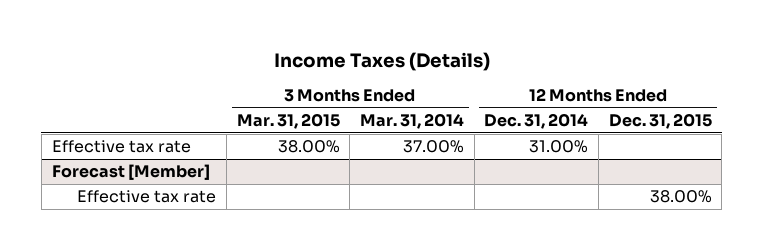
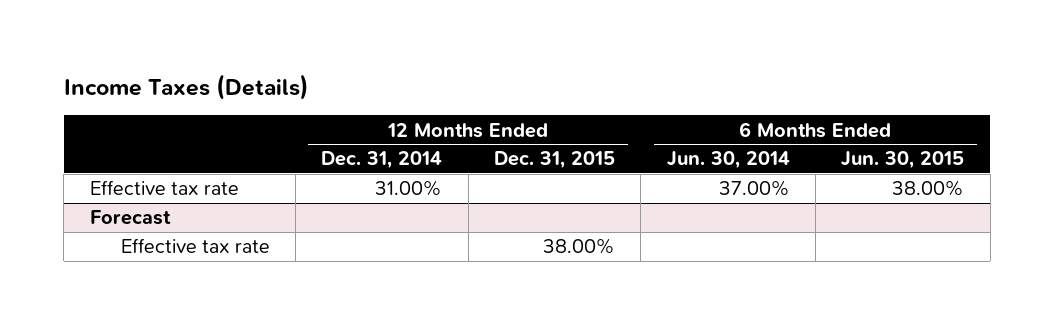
- | 3 Months Ended Mar. 31, 2015 | 3 Months Ended Mar. 31, 2014 | 12 Months Ended Dec. 31, 2014 | 12 Months Ended Dec. 31, 2015
+ | 12 Months Ended Dec. 31, 2014 | 12 Months Ended Dec. 31, 2015 | 6 Months Ended Jun. 30, 2014 | 6 Months Ended Jun. 30, 2015
- Forecast [Member]
+ Forecast

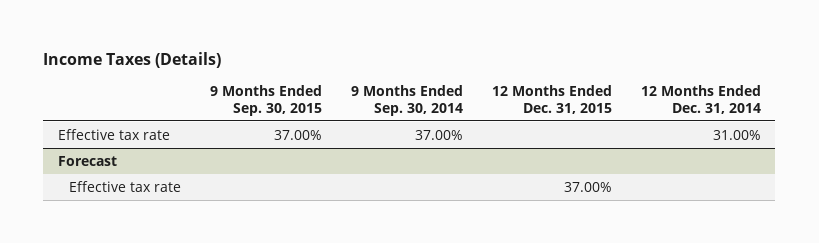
- | 12 Months Ended Dec. 31, 2014 | 12 Months Ended Dec. 31, 2015 | 6 Months Ended Jun. 30, 2014 | 6 Months Ended Jun. 30, 2015
+ | 9 Months Ended Sep. 30, 2015 | 9 Months Ended Sep. 30, 2014 | 12 Months Ended Dec. 31, 2015 | 12 Months Ended Dec. 31, 2014
@ Forecast
- Effective tax rate | | 38.00% | |
+ Effective tax rate | | | 37.00% |

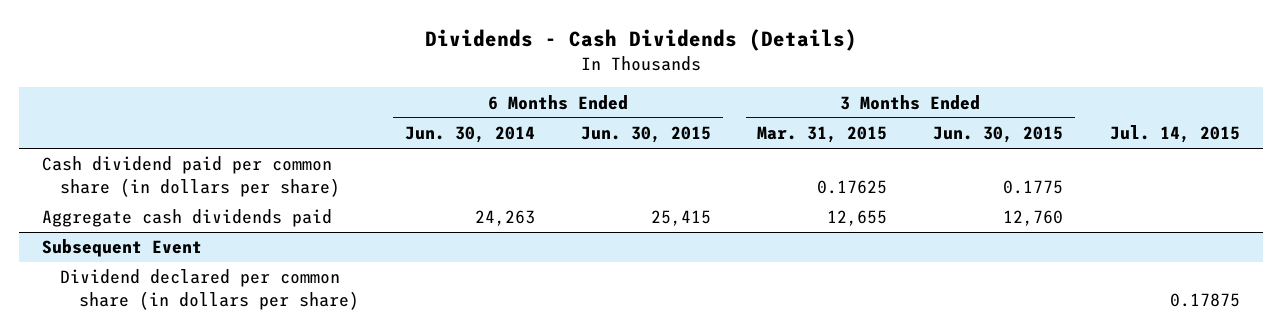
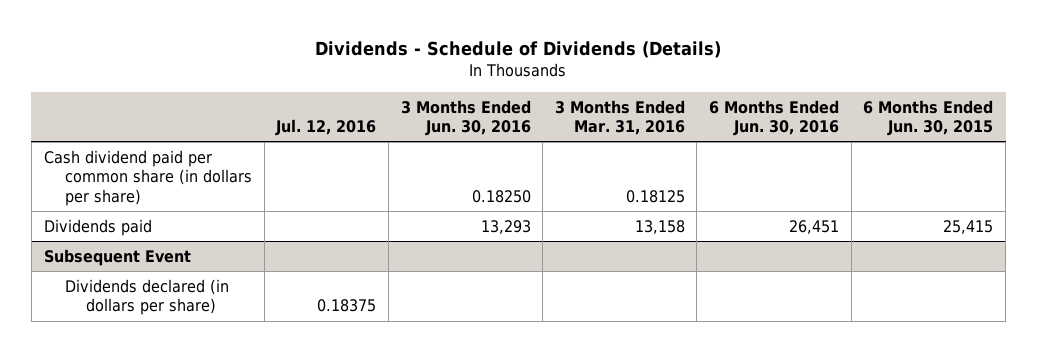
- Dividends - Cash Dividends (Details)
+ Dividends - Schedule of Dividends (Details)
- | 6 Months Ended Jun. 30, 2014 | 6 Months Ended Jun. 30, 2015 | 3 Months Ended Mar. 31, 2015 | 3 Months Ended Jun. 30, 2015 | Jul. 14, 2015
+ | Jul. 12, 2016 | 3 Months Ended Jun. 30, 2016 | 3 Months Ended Mar. 31, 2016 | 6 Months Ended Jun. 30, 2016 | 6 Months Ended Jun. 30, 2015
- Aggregate cash dividends paid | 24,263 | 25,415 | 12,655 | 12,760 |
+ Dividends paid | | 13,293 | 13,158 | 26,451 | 25,415
@ Subsequent Event
- Dividend declared per common share (in dollars per share) | | | | | 0.17875
+ Dividends declared (in dollars per share) | 0.18375 | | | |

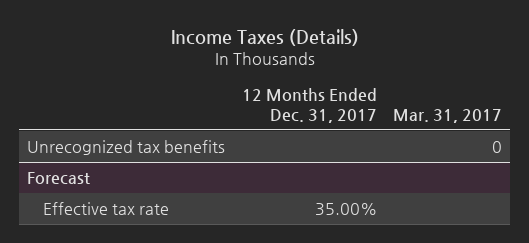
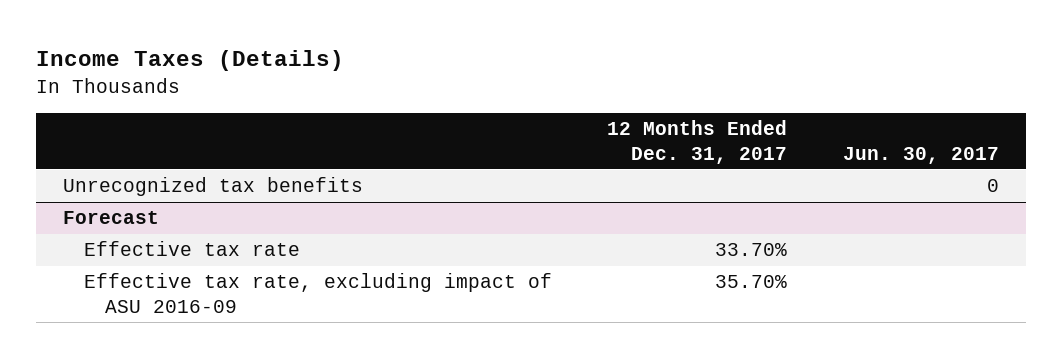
- | 12 Months Ended Dec. 31, 2017 | Mar. 31, 2017
+ | 12 Months Ended Dec. 31, 2017 | Jun. 30, 2017
@ Forecast
- Effective tax rate | 35.00% |
+ Effective tax rate | 33.70% |
+ Effective tax rate, excluding impact of ASU 2016-09 | 35.70% |

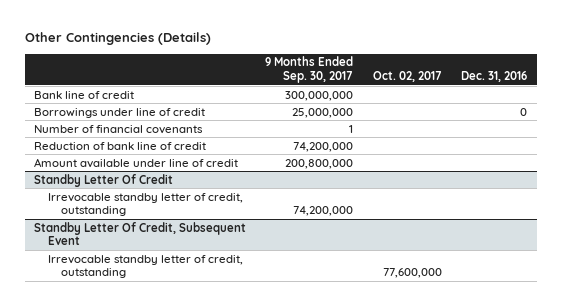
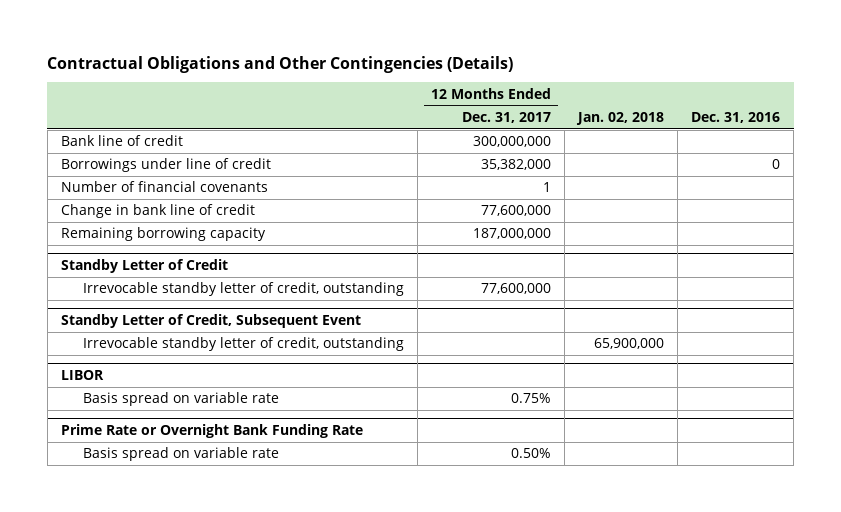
- Other Contingencies (Details)
+ Contractual Obligations and Other Contingencies (Details)
- | 9 Months Ended Sep. 30, 2017 | Oct. 02, 2017 | Dec. 31, 2016
+ | 12 Months Ended Dec. 31, 2017 | Jan. 02, 2018 | Dec. 31, 2016
- Reduction of bank line of credit | 74,200,000 | |
- Amount available under line of credit | 200,800,000 | |
- Standby Letter Of Credit
+ Change in bank line of credit | 77,600,000 | |
+ Remaining borrowing capacity | 187,000,000 | |
+ Standby Letter of Credit
- Standby Letter Of Credit, Subsequent Event
+ Standby Letter of Credit, Subsequent Event
+ LIBOR
+ Basis spread on variable rate | 0.75% | |
+ Prime Rate or Overnight Bank Funding Rate
+ Basis spread on variable rate | 0.50% | |

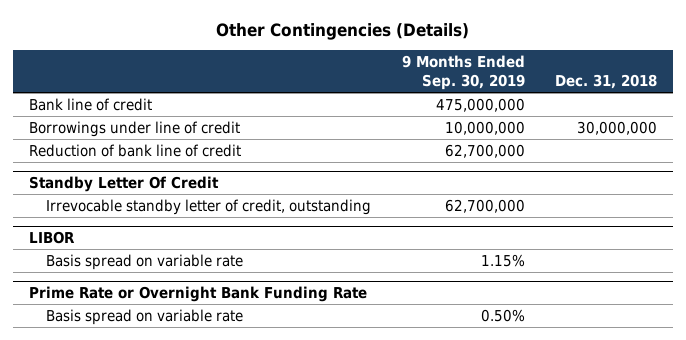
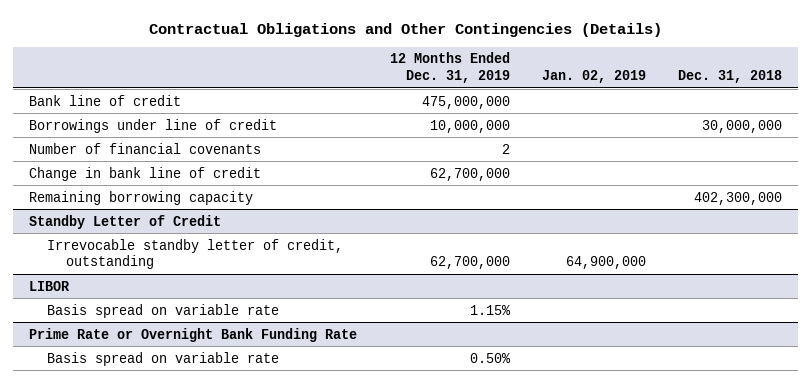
- Other Contingencies (Details)
+ Contractual Obligations and Other Contingencies (Details)
- | 9 Months Ended Sep. 30, 2019 | Dec. 31, 2018
+ | 12 Months Ended Dec. 31, 2019 | Jan. 02, 2019 | Dec. 31, 2018
- Reduction of bank line of credit | 62,700,000 |
- Standby Letter Of Credit
+ Number of financial covenants | 2 | |
+ Change in bank line of credit | 62,700,000 | |
+ Remaining borrowing capacity | | | 402,300,000
+ Standby Letter of Credit

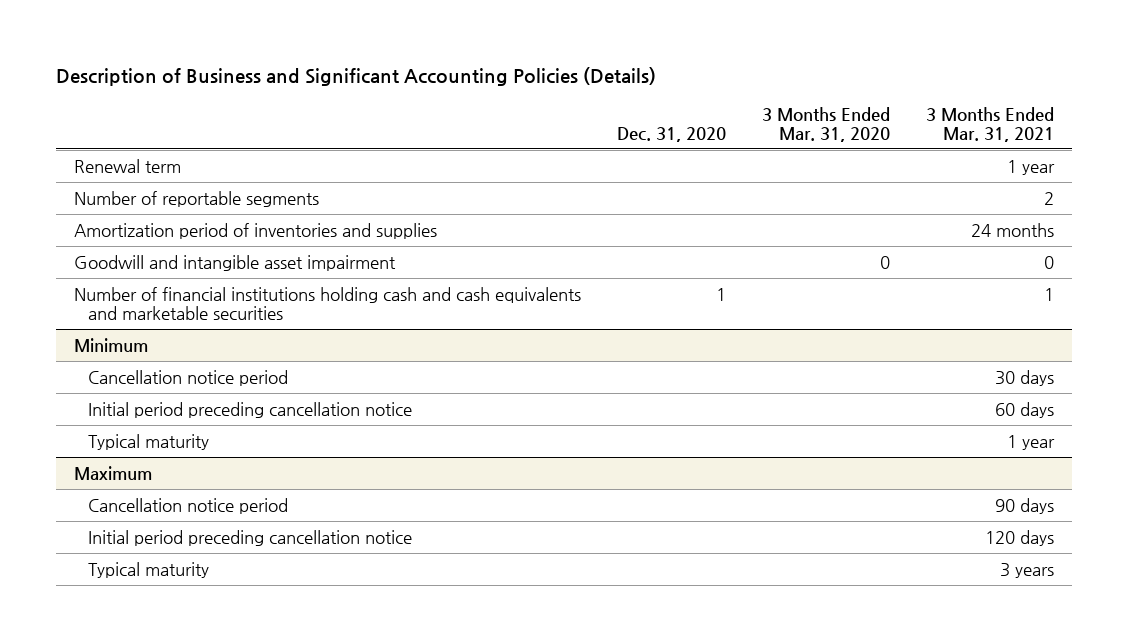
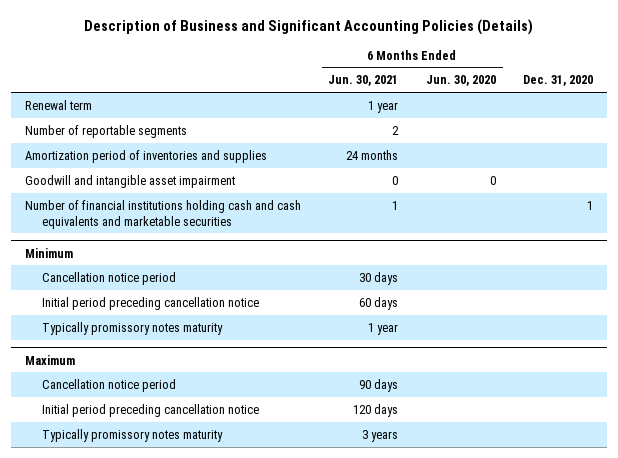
- | Dec. 31, 2020 | 3 Months Ended Mar. 31, 2020 | 3 Months Ended Mar. 31, 2021
+ | 6 Months Ended Jun. 30, 2021 | 6 Months Ended Jun. 30, 2020 | Dec. 31, 2020
@ Minimum
- Typical maturity | | | 1 year
+ Typically promissory notes maturity | 1 year | |
@ Maximum
- Typical maturity | | | 3 years
+ Typically promissory notes maturity | 3 years | |

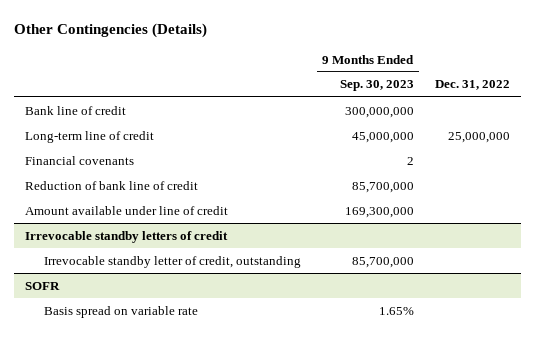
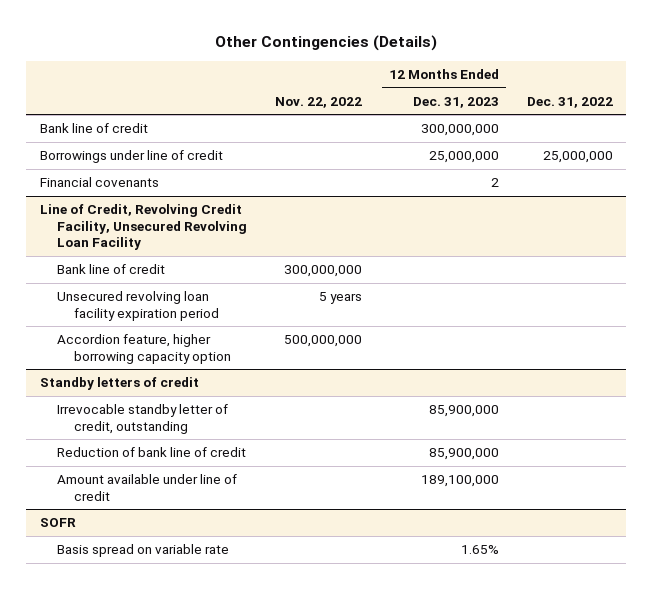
- | 9 Months Ended Sep. 30, 2023 | Dec. 31, 2022
+ | Nov. 22, 2022 | 12 Months Ended Dec. 31, 2023 | Dec. 31, 2022
- Long-term line of credit | 45,000,000 | 25,000,000
+ Borrowings under line of credit | | 25,000,000 | 25,000,000
- Reduction of bank line of credit | 85,700,000 |
- Amount available under line of credit | 169,300,000 |
- Irrevocable standby letters of credit
+ Line of Credit, Revolving Credit Facility, Unsecured Revolving Loan Facility
+ Bank line of credit | 300,000,000 | |
+ Unsecured revolving loan facility expiration period | 5 years | |
+ Accordion feature, higher borrowing capacity option | 500,000,000 | |
+ Standby letters of credit
+ Reduction of bank line of credit | | 85,900,000 |
+ Amount available under line of credit | | 189,100,000 |

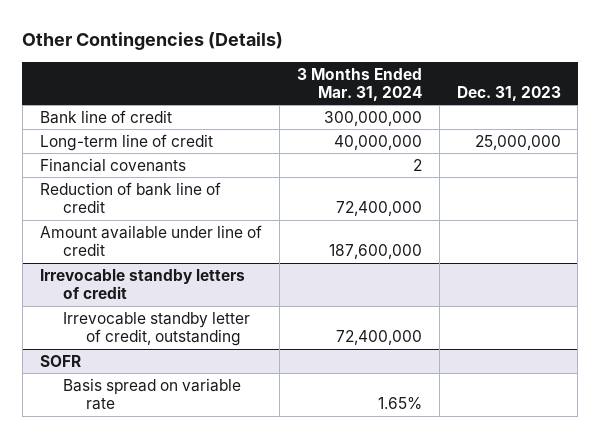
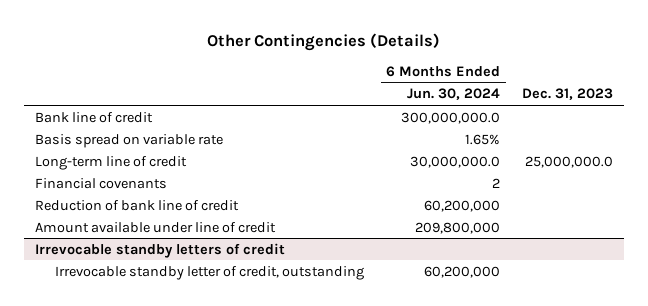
- | 3 Months Ended Mar. 31, 2024 | Dec. 31, 2023
+ | 6 Months Ended Jun. 30, 2024 | Dec. 31, 2023
- Long-term line of credit | 40,000,000 | 25,000,000
+ Basis spread on variable rate | 1.65% |
+ Long-term line of credit | 30,000,000.0 | 25,000,000.0
- SOFR
- Basis spread on variable rate | 1.65% |

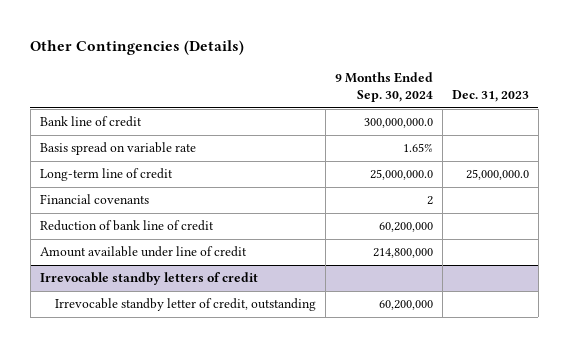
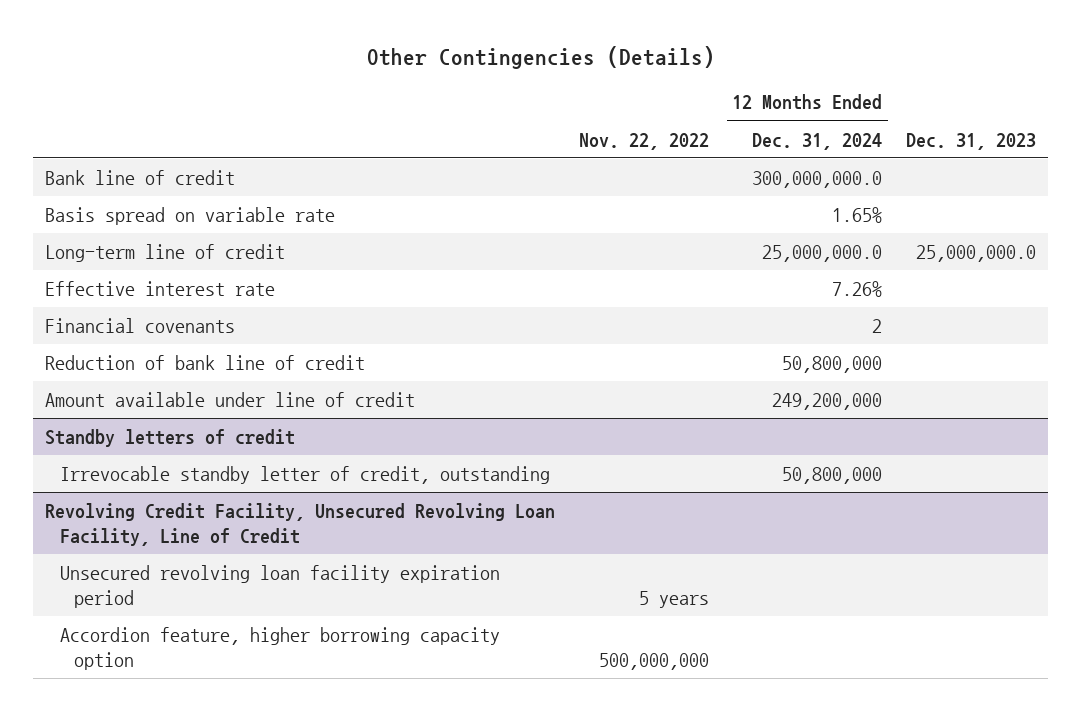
- | 9 Months Ended Sep. 30, 2024 | Dec. 31, 2023
+ | Nov. 22, 2022 | 12 Months Ended Dec. 31, 2024 | Dec. 31, 2023
+ Effective interest rate | | 7.26% |
- Irrevocable standby letters of credit
+ Standby letters of credit
+ Revolving Credit Facility, Unsecured Revolving Loan Facility, Line of Credit
+ Unsecured revolving loan facility expiration period | 5 years | |
+ Accordion feature, higher borrowing capacity option | 500,000,000 | |

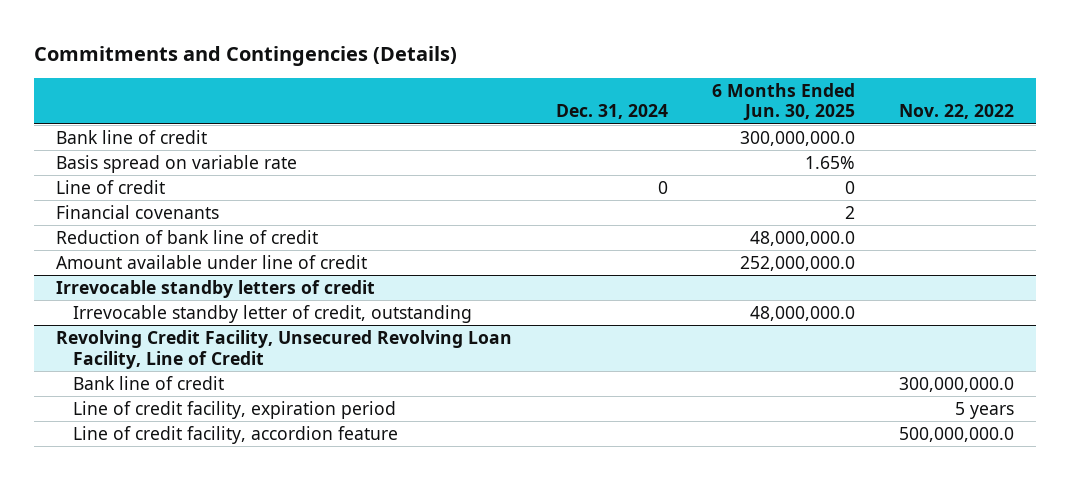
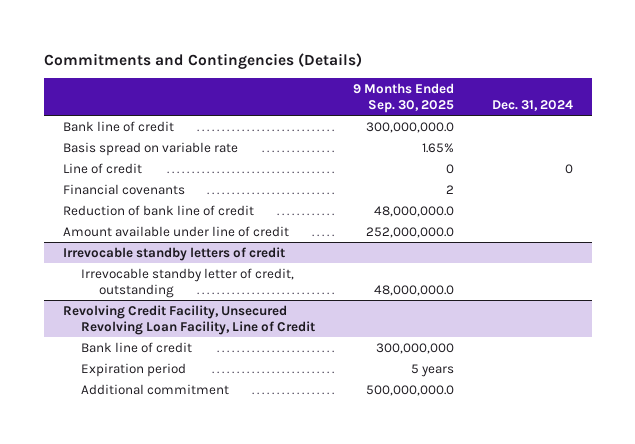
- | Dec. 31, 2024 | 6 Months Ended Jun. 30, 2025 | Nov. 22, 2022
+ | 9 Months Ended Sep. 30, 2025 | Dec. 31, 2024
@ Revolving Credit Facility, Unsecured Revolving Loan Facility, Line of Credit
- Line of credit facility, expiration period | | | 5 years
- Line of credit facility, accordion feature | | | 500,000,000.0
+ Expiration period | 5 years |
+ Additional commitment | 500,000,000.0 |

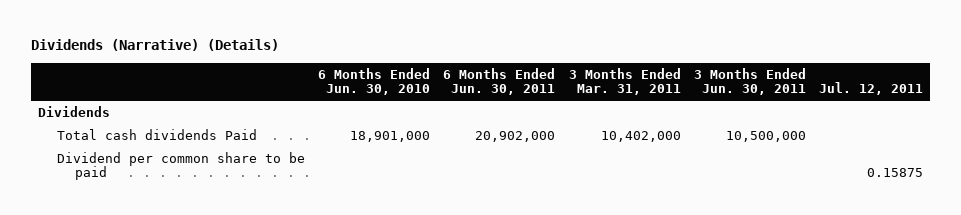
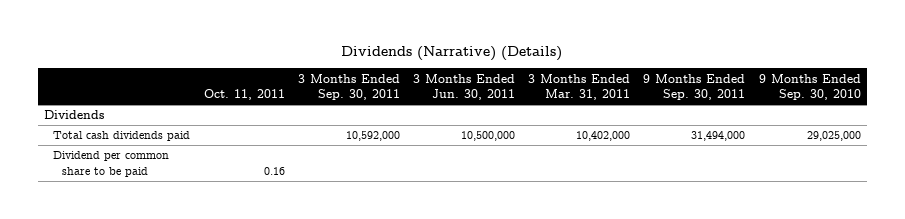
- | 6 Months Ended Jun. 30, 2010 | 6 Months Ended Jun. 30, 2011 | 3 Months Ended Mar. 31, 2011 | 3 Months Ended Jun. 30, 2011 | Jul. 12, 2011
+ | Oct. 11, 2011 | 3 Months Ended Sep. 30, 2011 | 3 Months Ended Jun. 30, 2011 | 3 Months Ended Mar. 31, 2011 | 9 Months Ended Sep. 30, 2011 | 9 Months Ended Sep. 30, 2010
- Total cash dividends Paid | 18,901,000 | 20,902,000 | 10,402,000 | 10,500,000 |
+ Total cash dividends paid | | 10,592,000 | 10,500,000 | 10,402,000 | 31,494,000 | 29,025,000

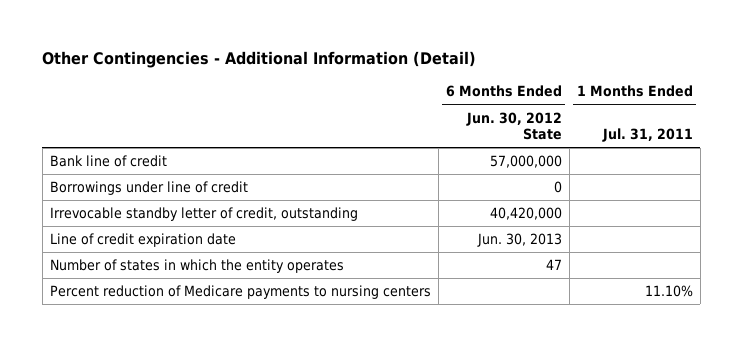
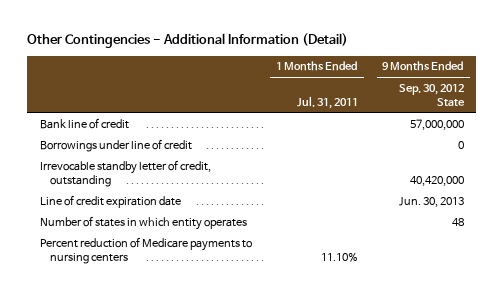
- | 6 Months Ended Jun. 30, 2012 State | 1 Months Ended Jul. 31, 2011
+ | 1 Months Ended Jul. 31, 2011 | 9 Months Ended Sep. 30, 2012 State
- Number of states in which the entity operates | 47 |
+ Number of states in which entity operates | | 48

